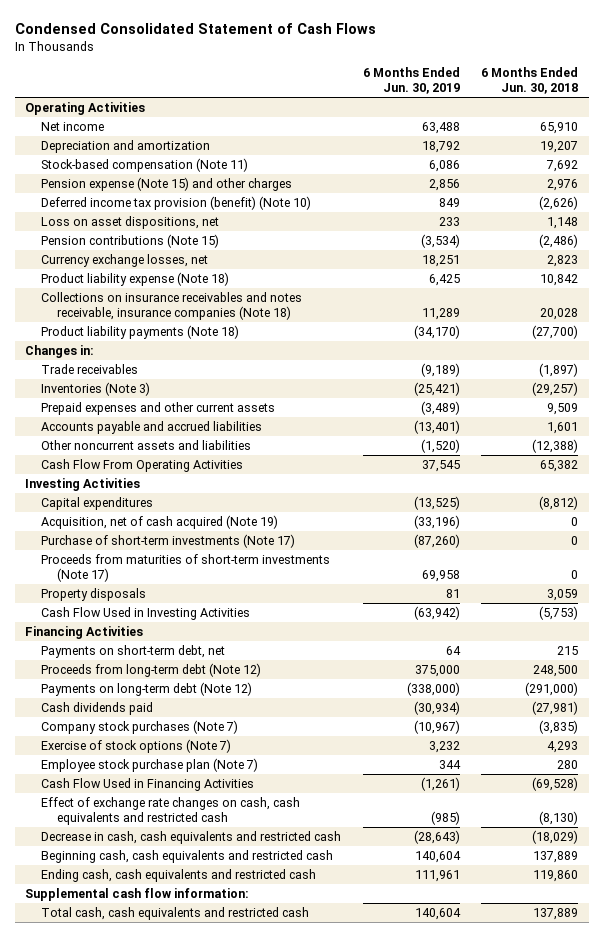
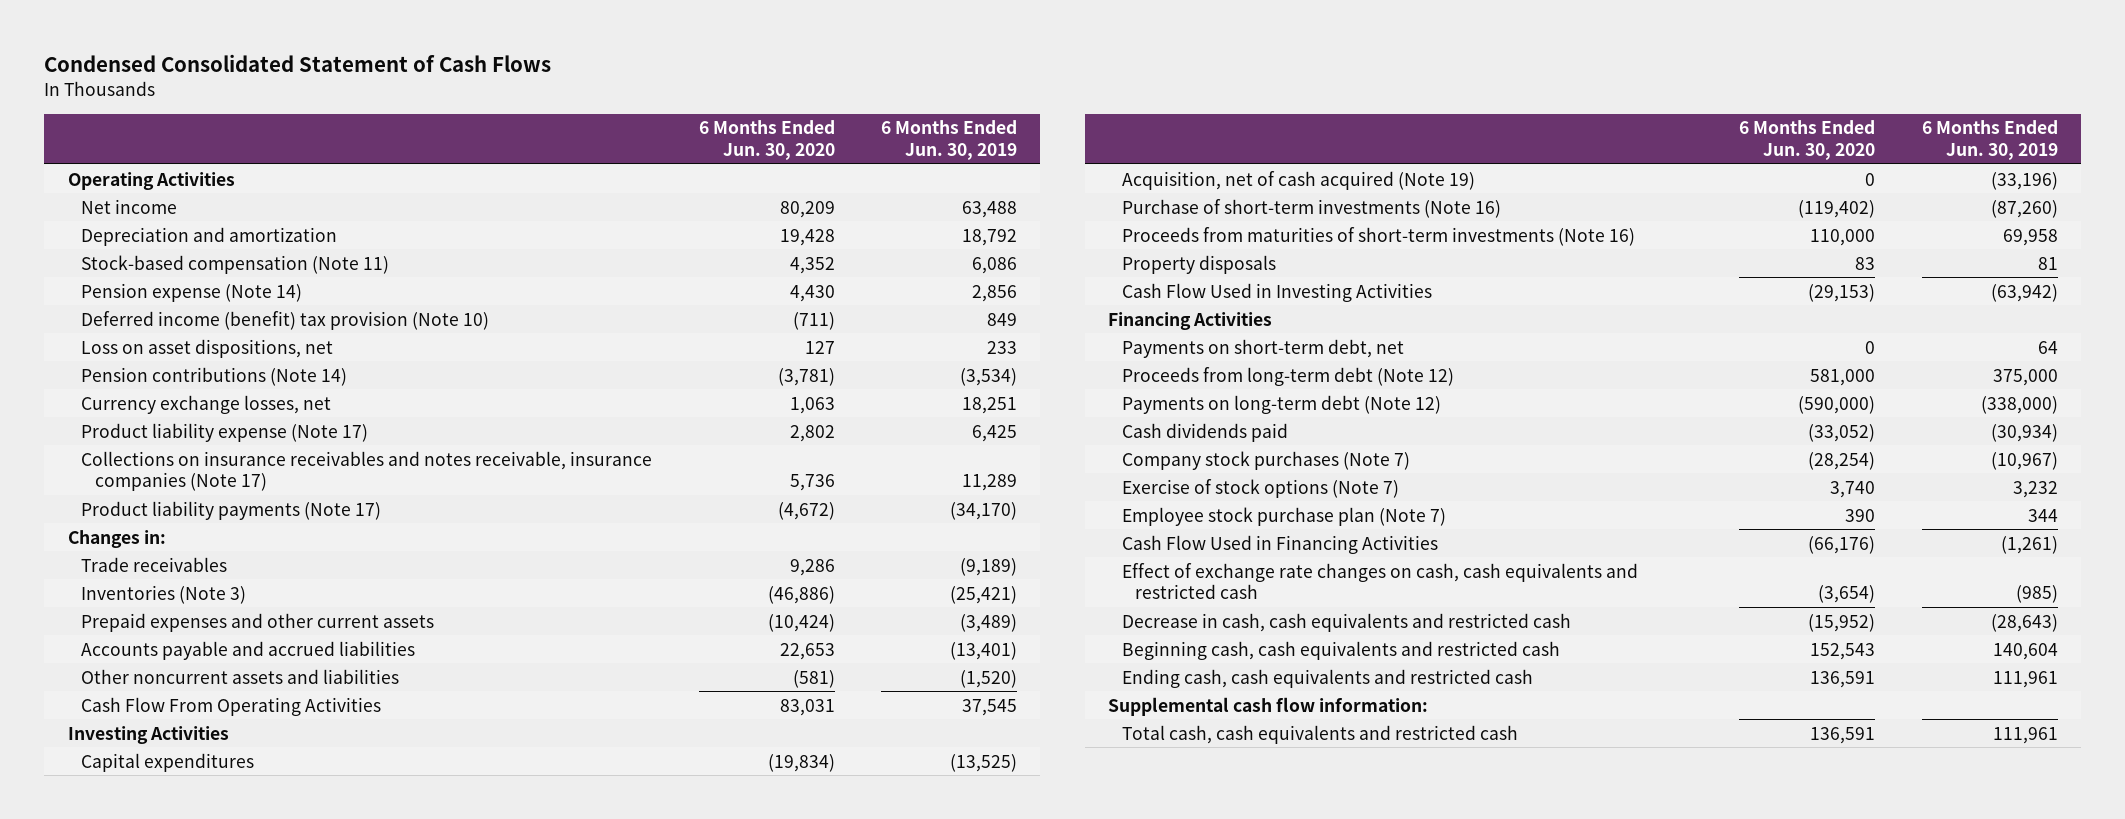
- | 6 Months Ended Jun. 30, 2019 | 6 Months Ended Jun. 30, 2018
+ | 6 Months Ended Jun. 30, 2020 | 6 Months Ended Jun. 30, 2019
- Pension expense (Note 15) and other charges | 2,856 | 2,976
- Deferred income tax provision (benefit) (Note 10) | 849 | (2,626)
+ Pension expense (Note 14) | 4,430 | 2,856
+ Deferred income (benefit) tax provision (Note 10) | (711) | 849
- Pension contributions (Note 15) | (3,534) | (2,486)
+ Pension contributions (Note 14) | (3,781) | (3,534)
- Product liability expense (Note 18) | 6,425 | 10,842
- Collections on insurance receivables and notes receivable, insurance companies (Note 18) | 11,289 | 20,028
- Product liability payments (Note 18) | (34,170) | (27,700)
+ Product liability expense (Note 17) | 2,802 | 6,425
+ Collections on insurance receivables and notes receivable, insurance companies (Note 17) | 5,736 | 11,289
+ Product liability payments (Note 17) | (4,672) | (34,170)
- Purchase of short-term investments (Note 17) | (87,260) | 0
- Proceeds from maturities of short-term investments (Note 17) | 69,958 | 0
+ Purchase of short-term investments (Note 16) | (119,402) | (87,260)
+ Proceeds from maturities of short-term investments (Note 16) | 110,000 | 69,958
- Total cash, cash equivalents and restricted cash | 140,604 | 137,889
+ Total cash, cash equivalents and restricted cash | 136,591 | 111,961

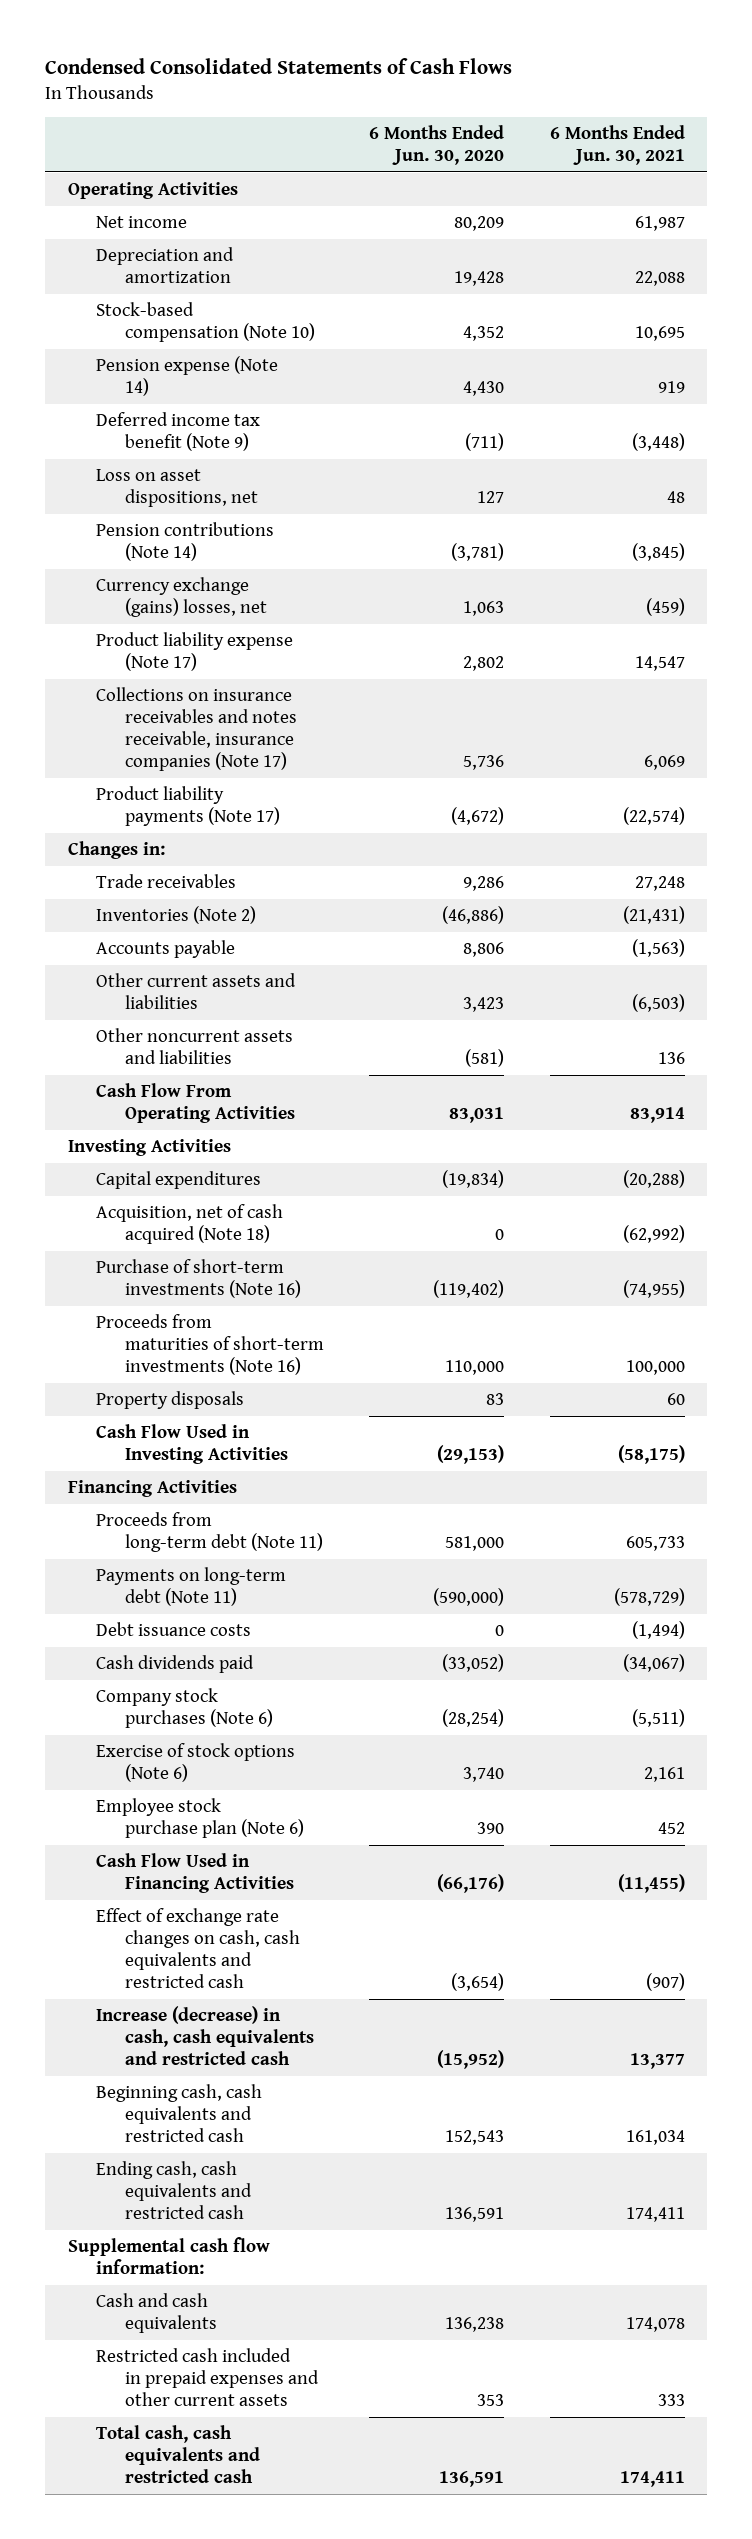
- Condensed Consolidated Statement of Cash Flows
+ Condensed Consolidated Statements of Cash Flows
- | 6 Months Ended Jun. 30, 2020 | 6 Months Ended Jun. 30, 2019
+ | 6 Months Ended Jun. 30, 2020 | 6 Months Ended Jun. 30, 2021
- Stock-based compensation (Note 11) | 4,352 | 6,086
+ Stock-based compensation (Note 10) | 4,352 | 10,695
- Deferred income (benefit) tax provision (Note 10) | (711) | 849
+ Deferred income tax benefit (Note 9) | (711) | (3,448)
- Currency exchange losses, net | 1,063 | 18,251
+ Currency exchange (gains) losses, net | 1,063 | (459)
- Inventories (Note 3) | (46,886) | (25,421)
- Prepaid expenses and other current assets | (10,424) | (3,489)
- Accounts payable and accrued liabilities | 22,653 | (13,401)
+ Inventories (Note 2) | (46,886) | (21,431)
+ Accounts payable | 8,806 | (1,563)
+ Other current assets and liabilities | 3,423 | (6,503)
- Acquisition, net of cash acquired (Note 19) | 0 | (33,196)
+ Acquisition, net of cash acquired (Note 18) | 0 | (62,992)
- Payments on short-term debt, net | 0 | 64
- Proceeds from long-term debt (Note 12) | 581,000 | 375,000
- Payments on long-term debt (Note 12) | (590,000) | (338,000)
+ Proceeds from long-term debt (Note 11) | 581,000 | 605,733
+ Payments on long-term debt (Note 11) | (590,000) | (578,729)
+ Debt issuance costs | 0 | (1,494)
- Company stock purchases (Note 7) | (28,254) | (10,967)
- Exercise of stock options (Note 7) | 3,740 | 3,232
- Employee stock purchase plan (Note 7) | 390 | 344
+ Company stock purchases (Note 6) | (28,254) | (5,511)
+ Exercise of stock options (Note 6) | 3,740 | 2,161
+ Employee stock purchase plan (Note 6) | 390 | 452
- Decrease in cash, cash equivalents and restricted cash | (15,952) | (28,643)
+ Increase (decrease) in cash, cash equivalents and restricted cash | (15,952) | 13,377
+ Cash and cash equivalents | 136,238 | 174,078
+ Restricted cash included in prepaid expenses and other current assets | 353 | 333

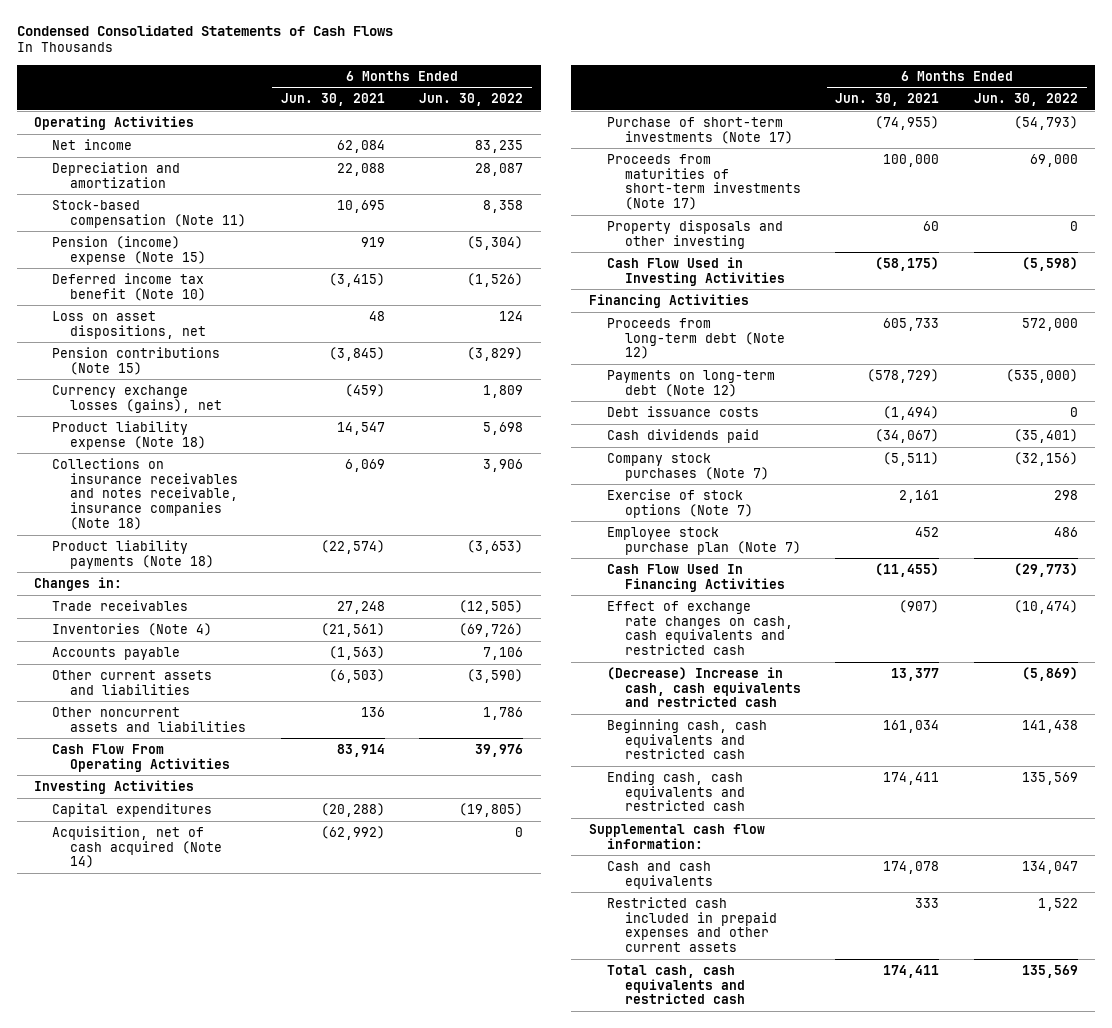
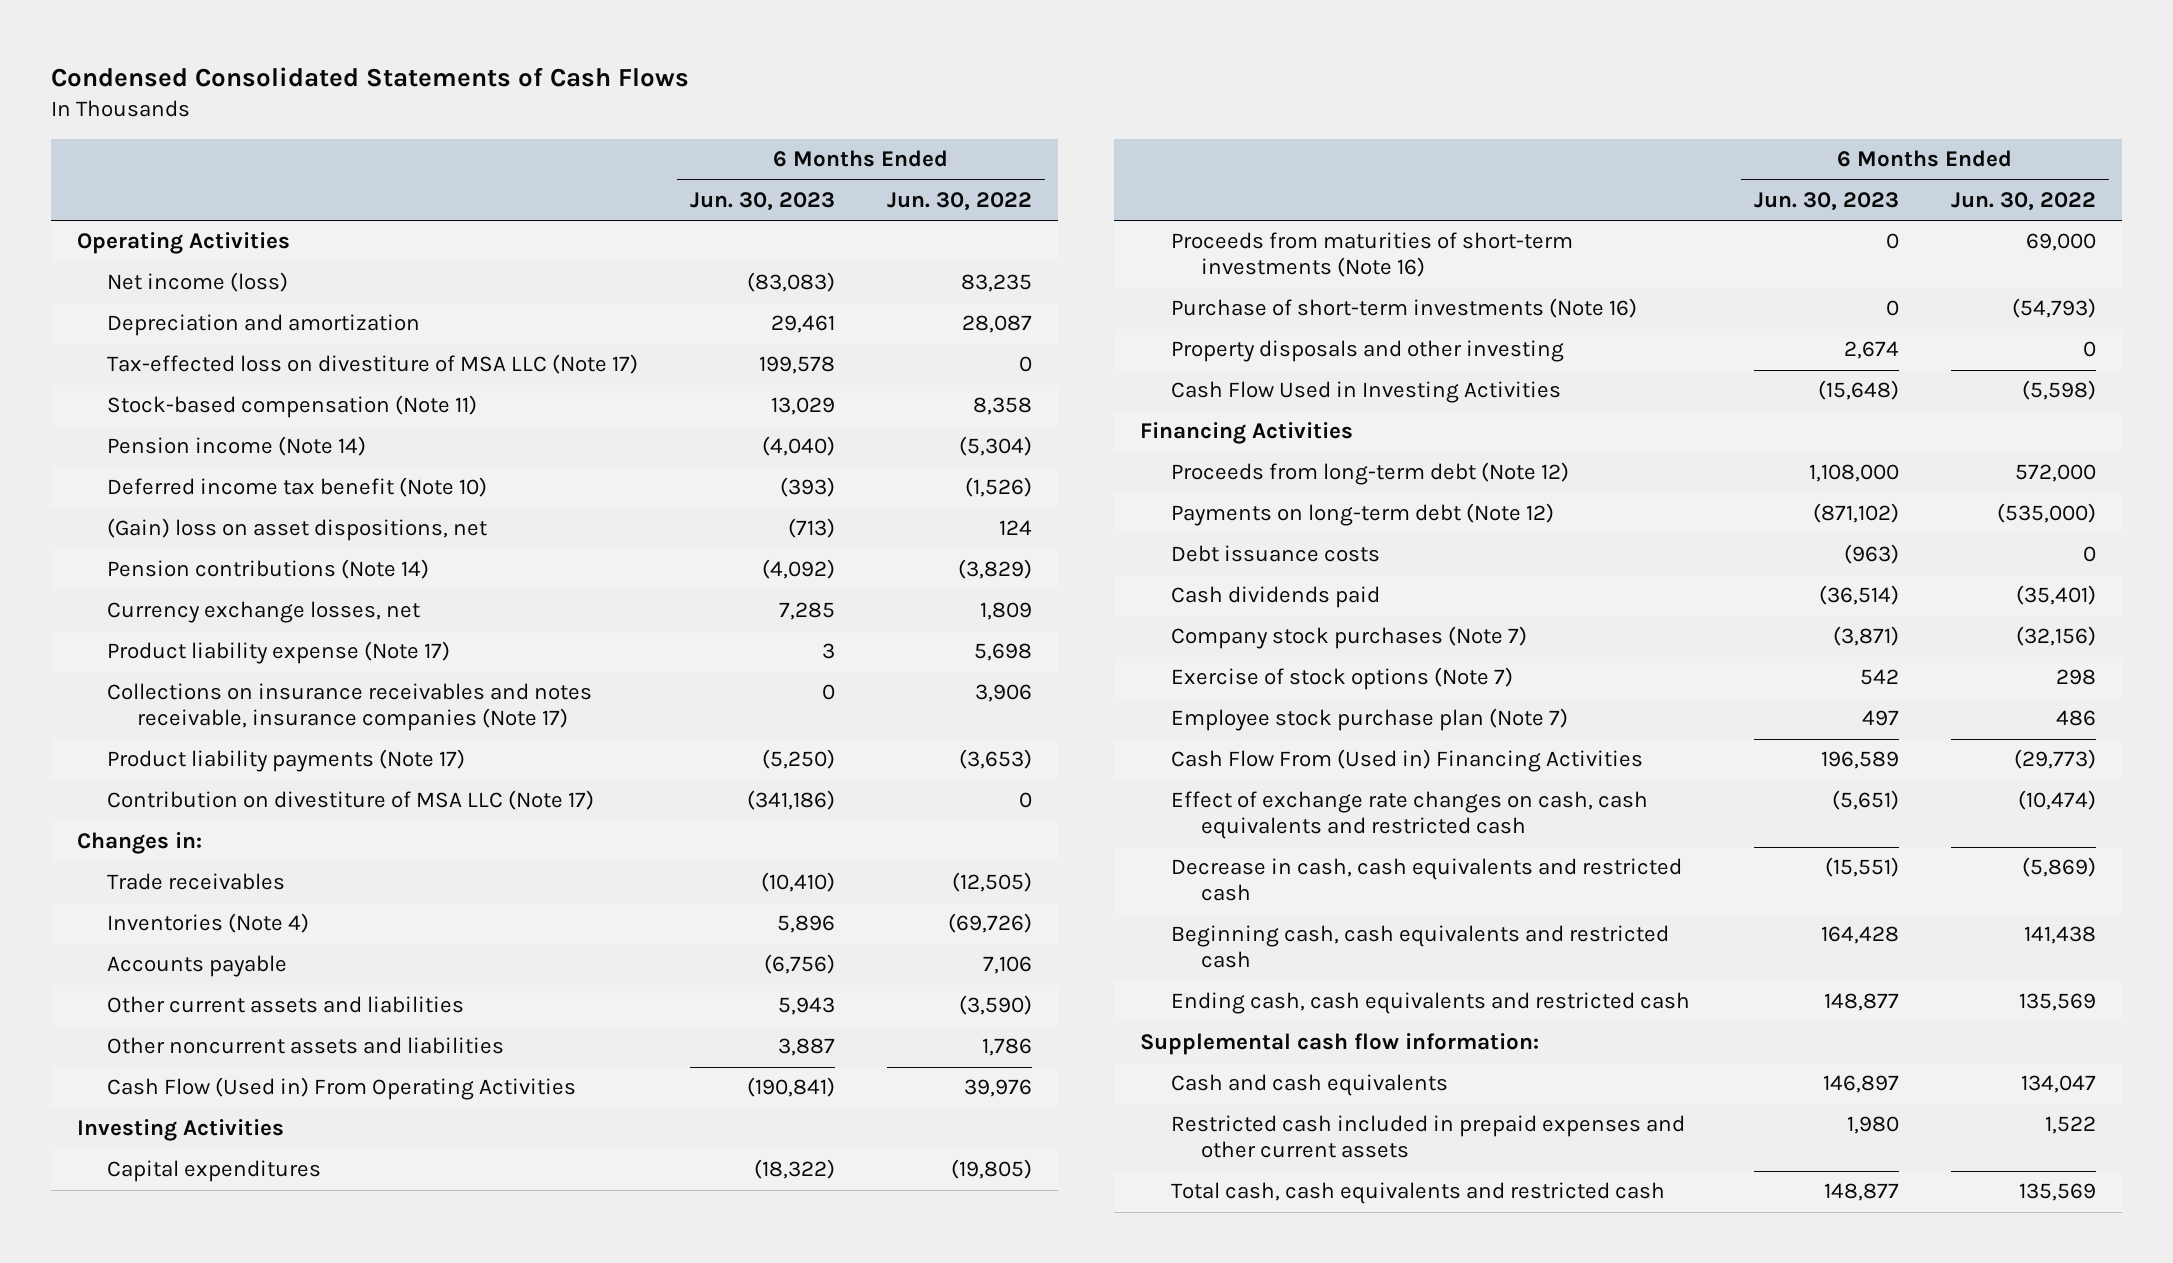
- | 6 Months Ended Jun. 30, 2021 | 6 Months Ended Jun. 30, 2022
+ | 6 Months Ended Jun. 30, 2023 | 6 Months Ended Jun. 30, 2022
- Net income | 62,084 | 83,235
+ Net income (loss) | (83,083) | 83,235
+ Tax-effected loss on divestiture of MSA LLC (Note 17) | 199,578 | 0
- Pension (income) expense (Note 15) | 919 | (5,304)
+ Pension income (Note 14) | (4,040) | (5,304)
- Loss on asset dispositions, net | 48 | 124
- Pension contributions (Note 15) | (3,845) | (3,829)
- Currency exchange losses (gains), net | (459) | 1,809
- Product liability expense (Note 18) | 14,547 | 5,698
- Collections on insurance receivables and notes receivable, insurance companies (Note 18) | 6,069 | 3,906
- Product liability payments (Note 18) | (22,574) | (3,653)
+ (Gain) loss on asset dispositions, net | (713) | 124
+ Pension contributions (Note 14) | (4,092) | (3,829)
+ Currency exchange losses, net | 7,285 | 1,809
+ Product liability expense (Note 17) | 3 | 5,698
+ Collections on insurance receivables and notes receivable, insurance companies (Note 17) | 0 | 3,906
+ Product liability payments (Note 17) | (5,250) | (3,653)
+ Contribution on divestiture of MSA LLC (Note 17) | (341,186) | 0
- Cash Flow From Operating Activities | 83,914 | 39,976
+ Cash Flow (Used in) From Operating Activities | (190,841) | 39,976
- Acquisition, net of cash acquired (Note 14) | (62,992) | 0
- Purchase of short-term investments (Note 17) | (74,955) | (54,793)
- Proceeds from maturities of short-term investments (Note 17) | 100,000 | 69,000
+ Proceeds from maturities of short-term investments (Note 16) | 0 | 69,000
+ Purchase of short-term investments (Note 16) | 0 | (54,793)
- Cash Flow Used In Financing Activities | (11,455) | (29,773)
+ Cash Flow From (Used in) Financing Activities | 196,589 | (29,773)
- (Decrease) Increase in cash, cash equivalents and restricted cash | 13,377 | (5,869)
+ Decrease in cash, cash equivalents and restricted cash | (15,551) | (5,869)

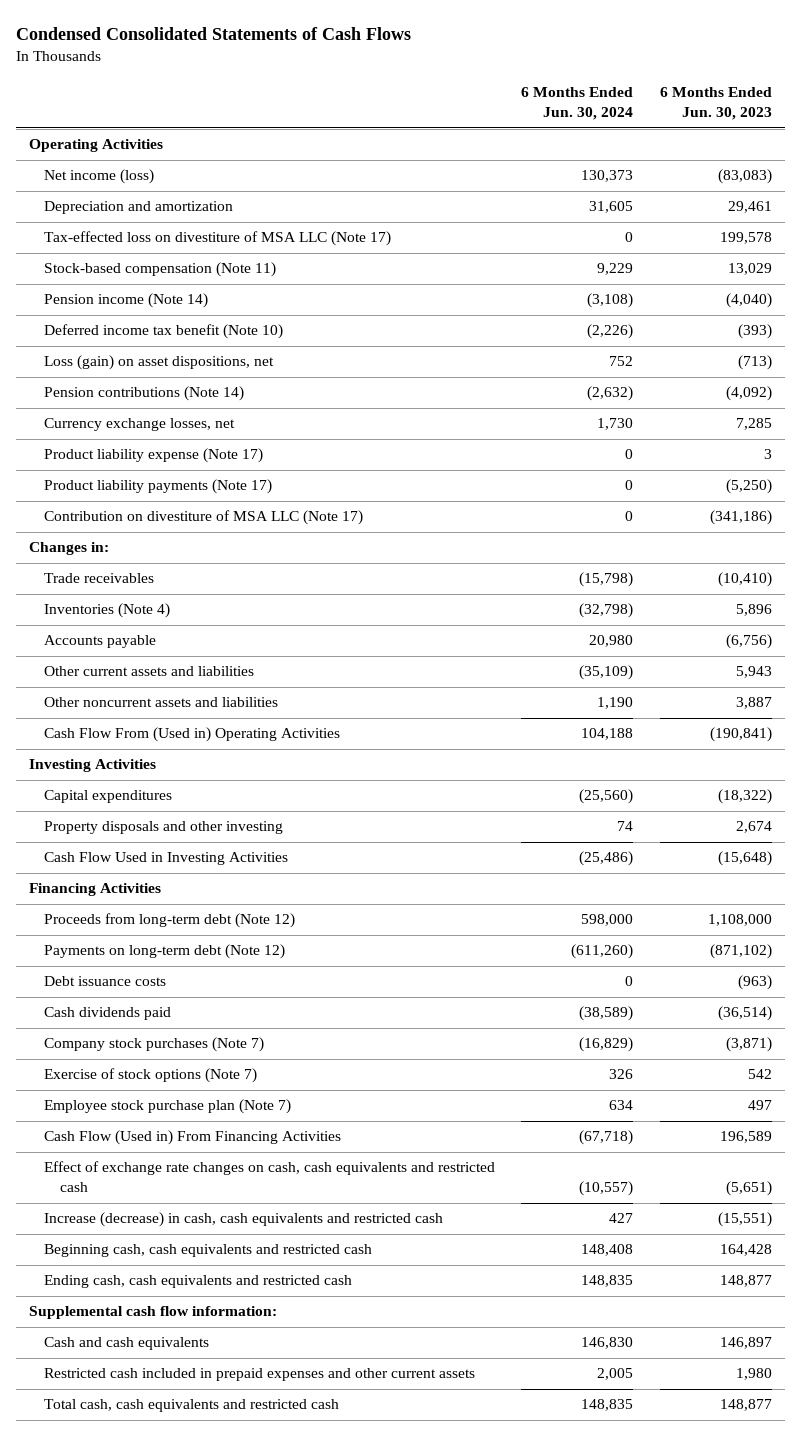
- | 6 Months Ended Jun. 30, 2023 | 6 Months Ended Jun. 30, 2022
+ | 6 Months Ended Jun. 30, 2024 | 6 Months Ended Jun. 30, 2023
- (Gain) loss on asset dispositions, net | (713) | 124
+ Loss (gain) on asset dispositions, net | 752 | (713)
- Collections on insurance receivables and notes receivable, insurance companies (Note 17) | 0 | 3,906
- Cash Flow (Used in) From Operating Activities | (190,841) | 39,976
+ Cash Flow From (Used in) Operating Activities | 104,188 | (190,841)
- Proceeds from maturities of short-term investments (Note 16) | 0 | 69,000
- Purchase of short-term investments (Note 16) | 0 | (54,793)
- Cash Flow From (Used in) Financing Activities | 196,589 | (29,773)
+ Cash Flow (Used in) From Financing Activities | (67,718) | 196,589
- Decrease in cash, cash equivalents and restricted cash | (15,551) | (5,869)
+ Increase (decrease) in cash, cash equivalents and restricted cash | 427 | (15,551)

